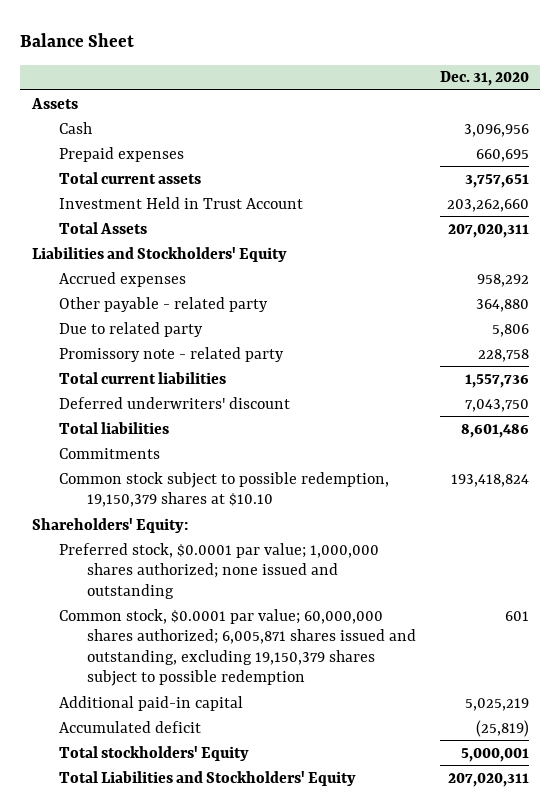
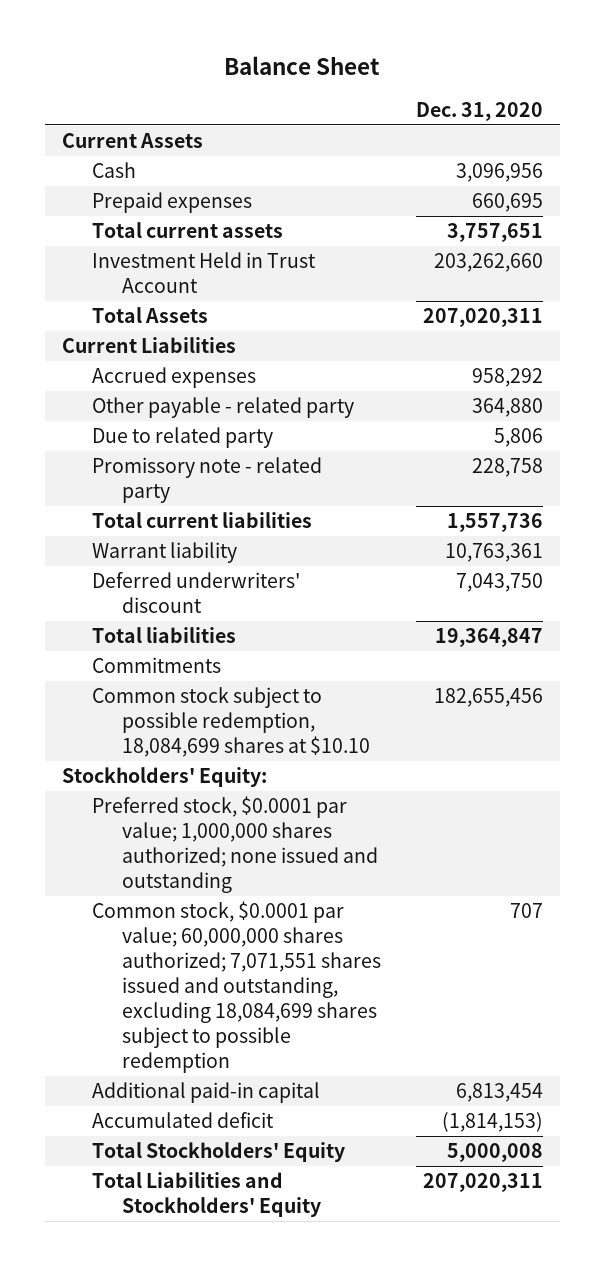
- Assets
+ Current Assets
- Liabilities and Stockholders' Equity
+ Current Liabilities
+ Warrant liability | 10,763,361
- Total liabilities | 8,601,486
+ Total liabilities | 19,364,847
- Common stock subject to possible redemption, 19,150,379 shares at $10.10 | 193,418,824
- Shareholders' Equity:
+ Common stock subject to possible redemption, 18,084,699 shares at $10.10 | 182,655,456
+ Stockholders' Equity:
- Common stock, $0.0001 par value; 60,000,000 shares authorized; 6,005,871 shares issued and outstanding, excluding 19,150,379 shares subject to possible redemption | 601
- Additional paid-in capital | 5,025,219
- Accumulated deficit | (25,819)
- Total stockholders' Equity | 5,000,001
+ Common stock, $0.0001 par value; 60,000,000 shares authorized; 7,071,551 shares issued and outstanding, excluding 18,084,699 shares subject to possible redemption | 707
+ Additional paid-in capital | 6,813,454
+ Accumulated deficit | (1,814,153)
+ Total Stockholders' Equity | 5,000,008

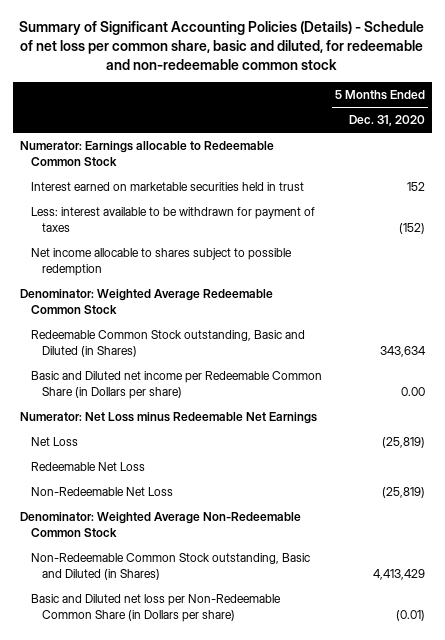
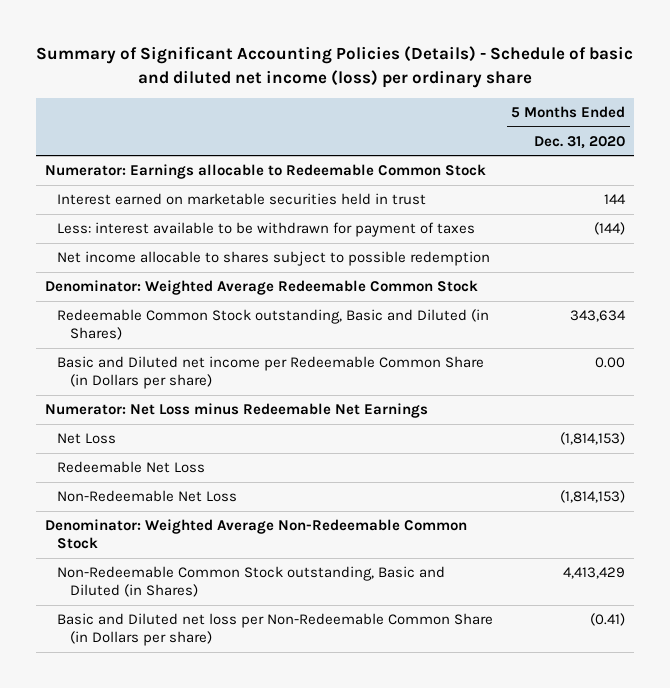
- Summary of Significant Accounting Policies (Details) - Schedule of net loss per common share, basic and diluted, for redeemable and non-redeemable common stock
+ Summary of Significant Accounting Policies (Details) - Schedule of basic and diluted net income (loss) per ordinary share
- Interest earned on marketable securities held in trust | 152
- Less: interest available to be withdrawn for payment of taxes | (152)
+ Interest earned on marketable securities held in trust | 144
+ Less: interest available to be withdrawn for payment of taxes | (144)
- Net Loss | (25,819)
+ Net Loss | (1,814,153)
- Non-Redeemable Net Loss | (25,819)
+ Non-Redeemable Net Loss | (1,814,153)
- Basic and Diluted net loss per Non-Redeemable Common Share (in Dollars per share) | (0.01)
+ Basic and Diluted net loss per Non-Redeemable Common Share (in Dollars per share) | (0.41)

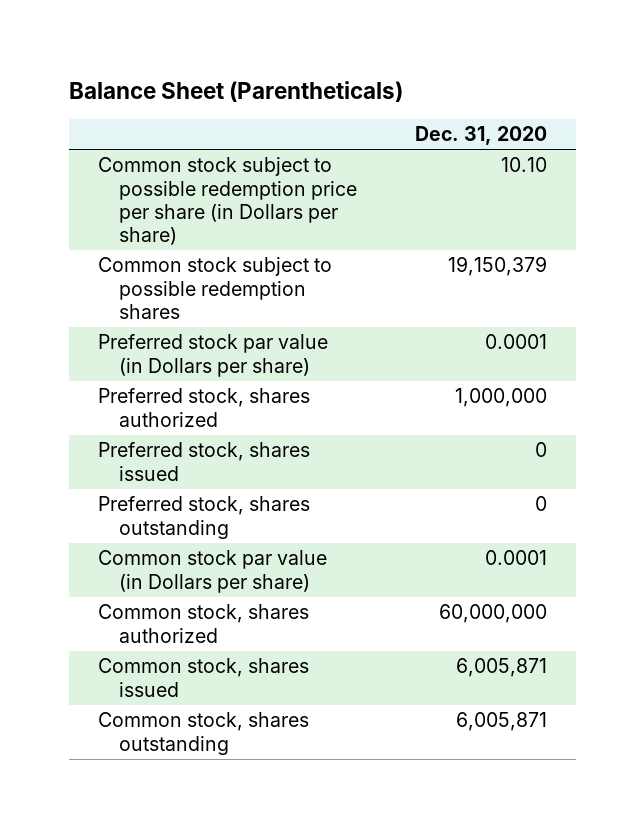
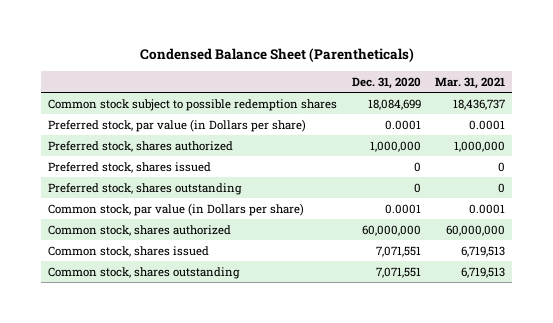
- Balance Sheet (Parentheticals)
+ Condensed Balance Sheet (Parentheticals)
- | Dec. 31, 2020
+ | Dec. 31, 2020 | Mar. 31, 2021
- Common stock subject to possible redemption price per share (in Dollars per share) | 10.10
- Common stock subject to possible redemption shares | 19,150,379
- Preferred stock par value (in Dollars per share) | 0.0001
+ Common stock subject to possible redemption shares | 18,084,699 | 18,436,737
+ Preferred stock, par value (in Dollars per share) | 0.0001 | 0.0001
- Common stock par value (in Dollars per share) | 0.0001
+ Common stock, par value (in Dollars per share) | 0.0001 | 0.0001
- Common stock, shares issued | 6,005,871
- Common stock, shares outstanding | 6,005,871
+ Common stock, shares issued | 7,071,551 | 6,719,513
+ Common stock, shares outstanding | 7,071,551 | 6,719,513

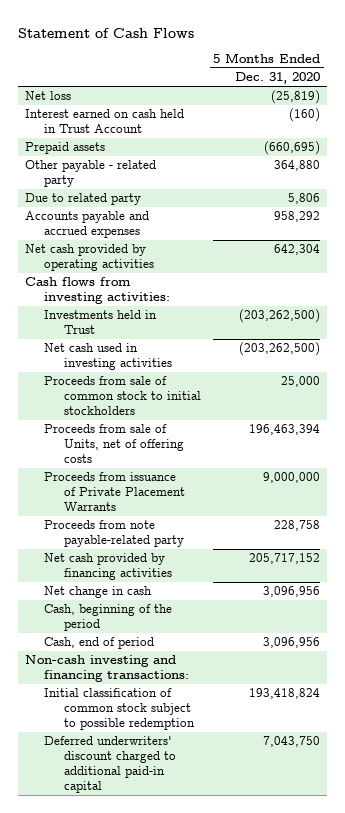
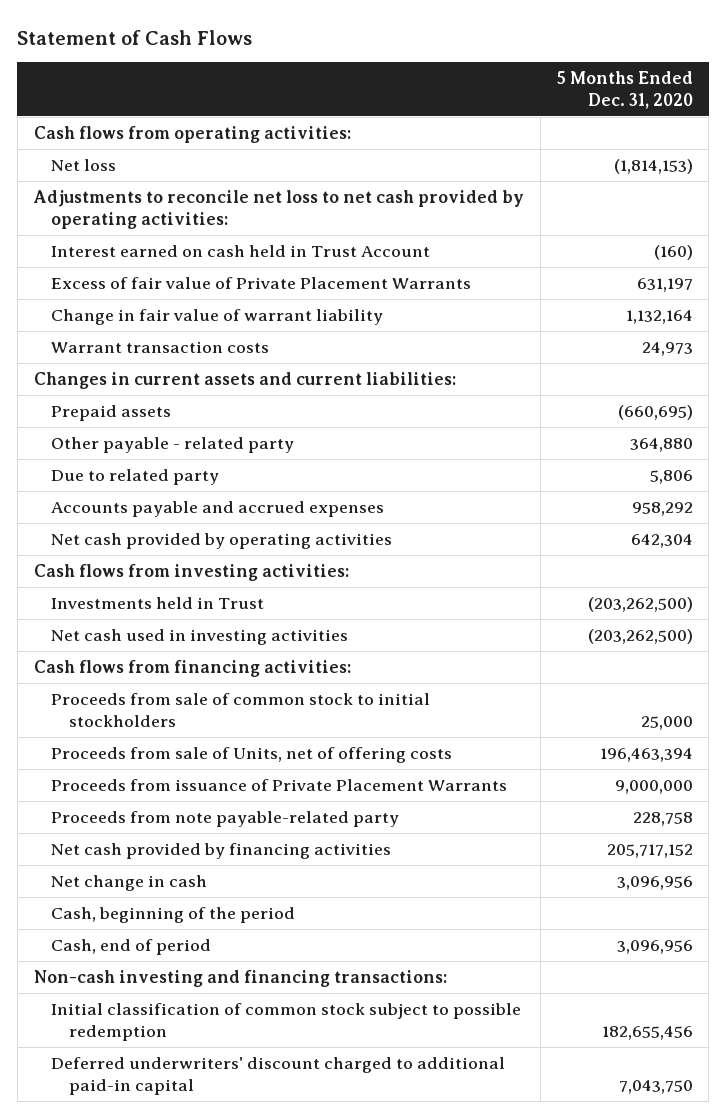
- Net loss | (25,819)
+ Cash flows from operating activities:
+ Net loss | (1,814,153)
+ Adjustments to reconcile net loss to net cash provided by operating activities:
+ Excess of fair value of Private Placement Warrants | 631,197
+ Change in fair value of warrant liability | 1,132,164
+ Warrant transaction costs | 24,973
+ Changes in current assets and current liabilities:
+ Cash flows from financing activities:
- Initial classification of common stock subject to possible redemption | 193,418,824
+ Initial classification of common stock subject to possible redemption | 182,655,456

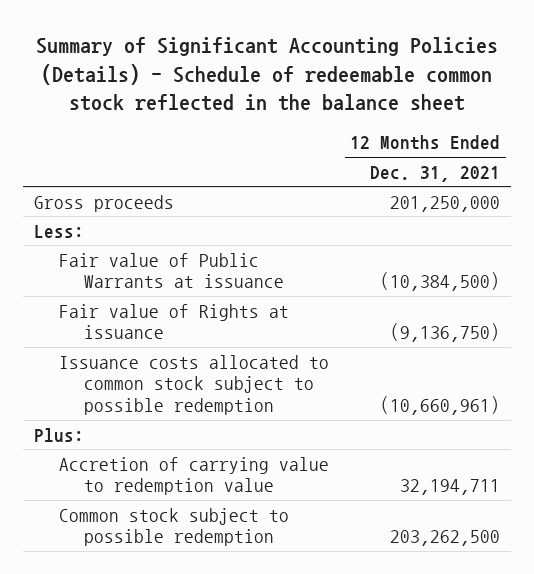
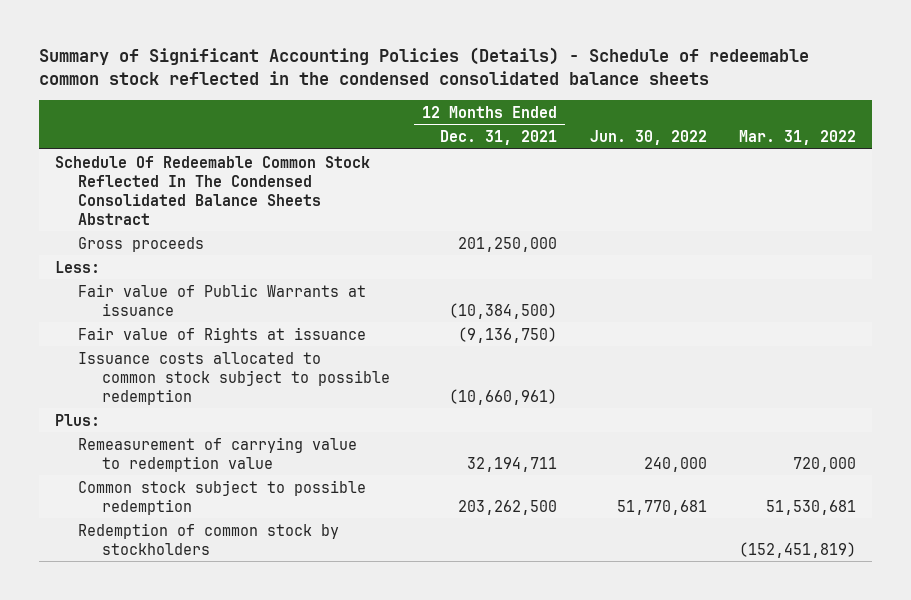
- Summary of Significant Accounting Policies (Details) - Schedule of redeemable common stock reflected in the balance sheet
+ Summary of Significant Accounting Policies (Details) - Schedule of redeemable common stock reflected in the condensed consolidated balance sheets
- | 12 Months Ended Dec. 31, 2021
+ | 12 Months Ended Dec. 31, 2021 | Jun. 30, 2022 | Mar. 31, 2022
+ Schedule Of Redeemable Common Stock Reflected In The Condensed Consolidated Balance Sheets Abstract
- Accretion of carrying value to redemption value | 32,194,711
+ Remeasurement of carrying value to redemption value | 32,194,711 | 240,000 | 720,000
+ Redemption of common stock by stockholders | | | (152,451,819)

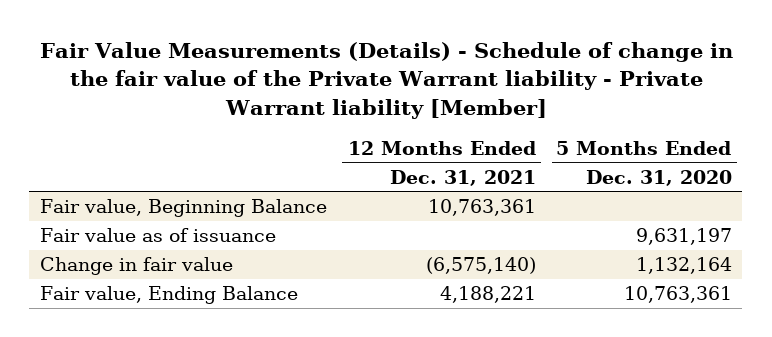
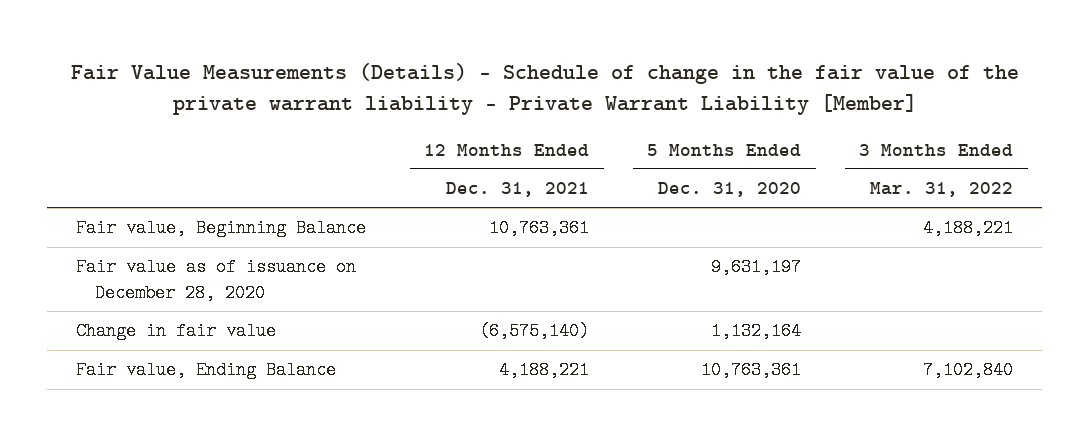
- Fair Value Measurements (Details) - Schedule of change in the fair value of the Private Warrant liability - Private Warrant liability [Member]
+ Fair Value Measurements (Details) - Schedule of change in the fair value of the private warrant liability - Private Warrant Liability [Member]
- | 12 Months Ended Dec. 31, 2021 | 5 Months Ended Dec. 31, 2020
+ | 12 Months Ended Dec. 31, 2021 | 5 Months Ended Dec. 31, 2020 | 3 Months Ended Mar. 31, 2022
- Fair value as of issuance | | 9,631,197
+ Fair value as of issuance on December 28, 2020 | | 9,631,197 |

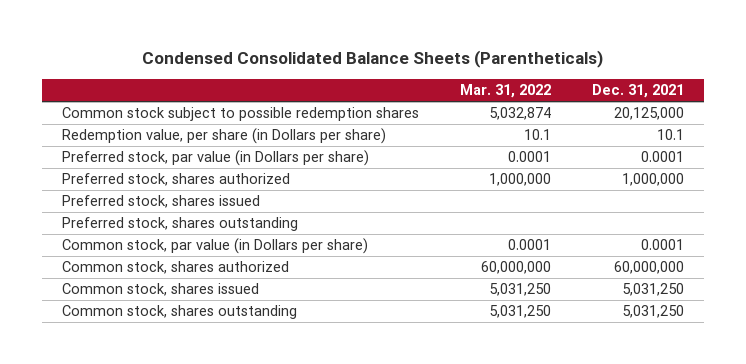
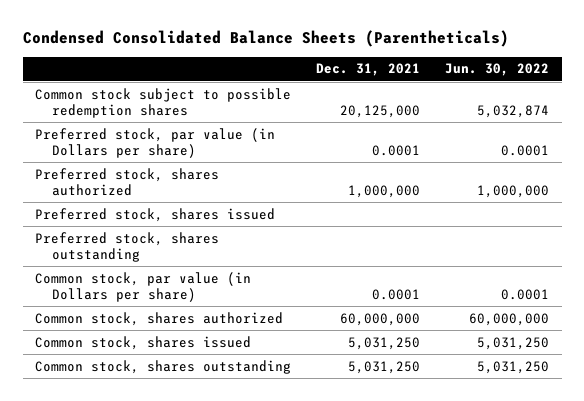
- | Mar. 31, 2022 | Dec. 31, 2021
+ | Dec. 31, 2021 | Jun. 30, 2022
- Redemption value, per share (in Dollars per share) | 10.1 | 10.1

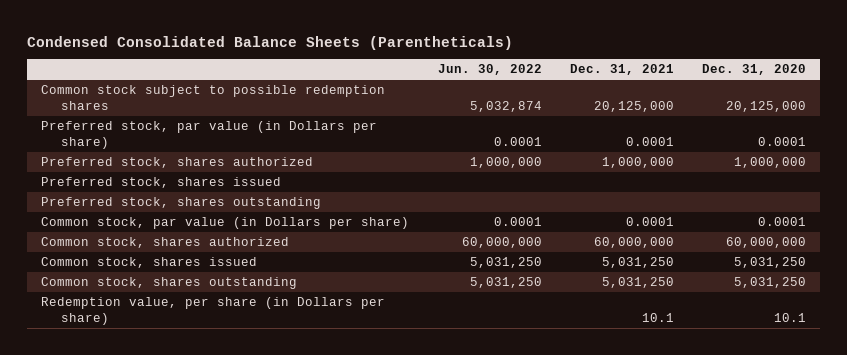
- | Dec. 31, 2021 | Jun. 30, 2022
+ | Jun. 30, 2022 | Dec. 31, 2021 | Dec. 31, 2020
+ Redemption value, per share (in Dollars per share) | | 10.1 | 10.1

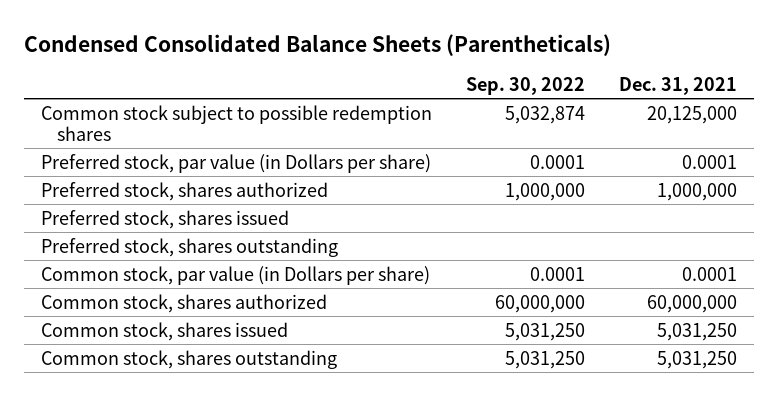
- | Jun. 30, 2022 | Dec. 31, 2021 | Dec. 31, 2020
+ | Sep. 30, 2022 | Dec. 31, 2021
- Redemption value, per share (in Dollars per share) | | 10.1 | 10.1

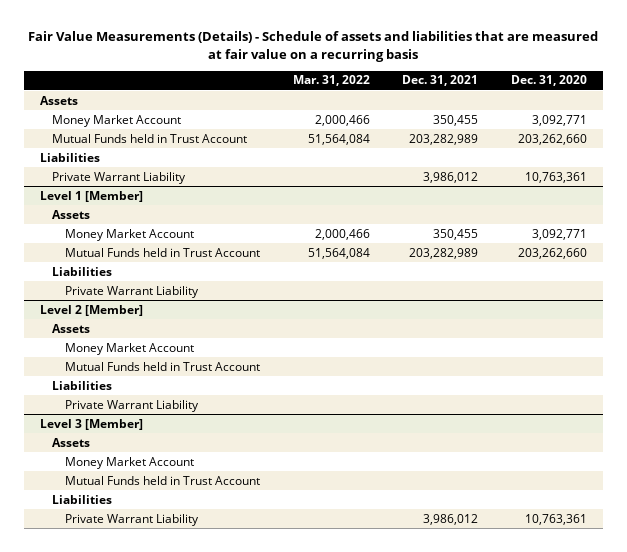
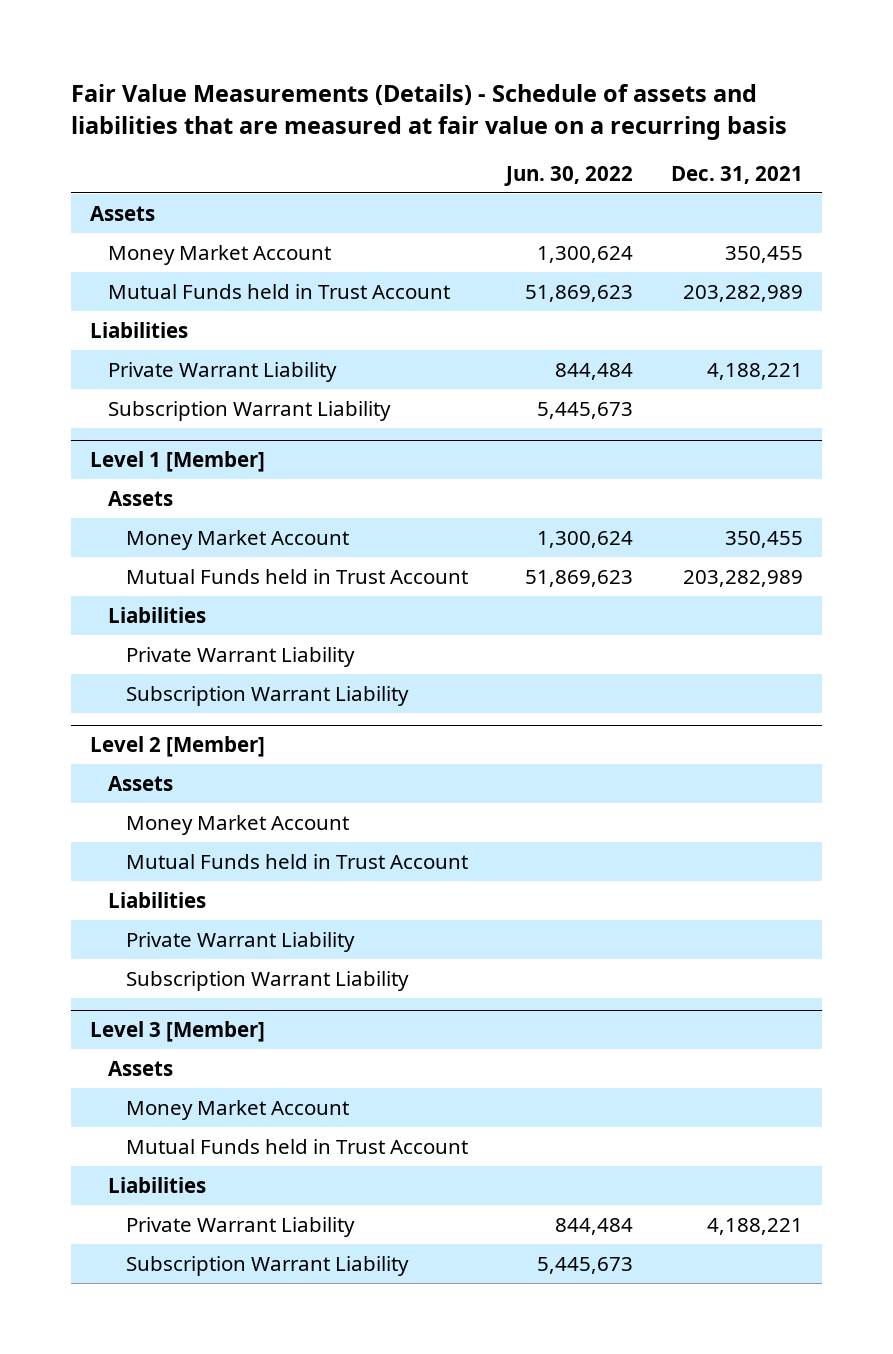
- | Mar. 31, 2022 | Dec. 31, 2021 | Dec. 31, 2020
+ | Jun. 30, 2022 | Dec. 31, 2021
- Private Warrant Liability | | 3,986,012 | 10,763,361
+ Private Warrant Liability | 844,484 | 4,188,221
+ Subscription Warrant Liability | 5,445,673 |
@ Level 1 [Member]
+ Subscription Warrant Liability
@ Level 2 [Member]
+ Subscription Warrant Liability
@ Level 3 [Member]
- Private Warrant Liability | | 3,986,012 | 10,763,361
+ Private Warrant Liability | 844,484 | 4,188,221
+ Subscription Warrant Liability | 5,445,673 |

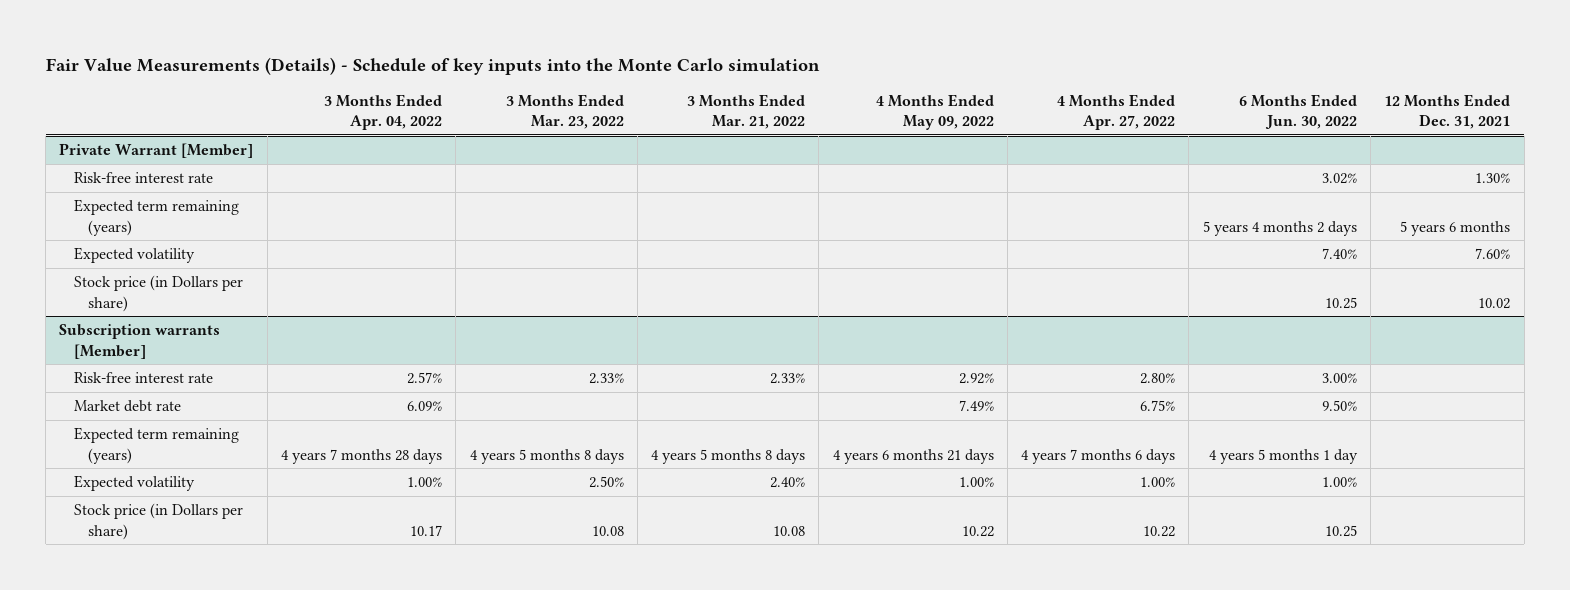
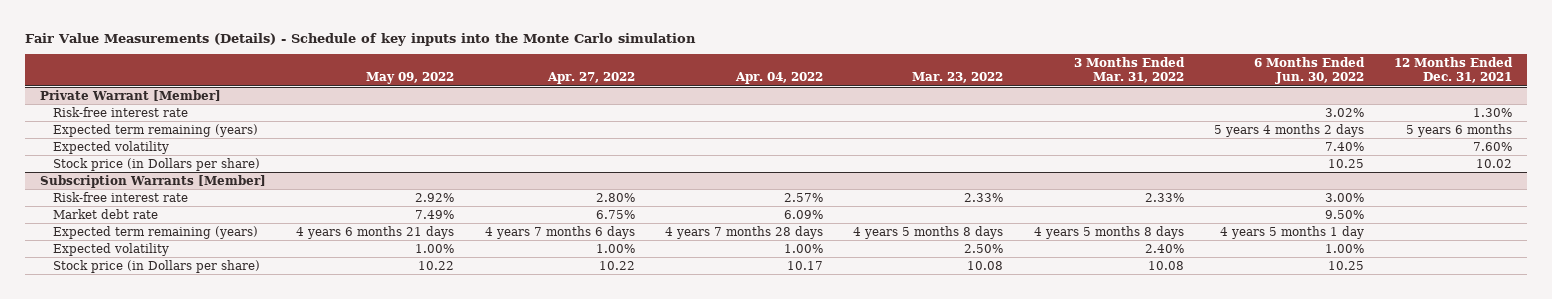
- | 3 Months Ended Apr. 04, 2022 | 3 Months Ended Mar. 23, 2022 | 3 Months Ended Mar. 21, 2022 | 4 Months Ended May 09, 2022 | 4 Months Ended Apr. 27, 2022 | 6 Months Ended Jun. 30, 2022 | 12 Months Ended Dec. 31, 2021
+ | May 09, 2022 | Apr. 27, 2022 | Apr. 04, 2022 | Mar. 23, 2022 | 3 Months Ended Mar. 31, 2022 | 6 Months Ended Jun. 30, 2022 | 12 Months Ended Dec. 31, 2021
- Subscription warrants [Member]
+ Subscription Warrants [Member]

